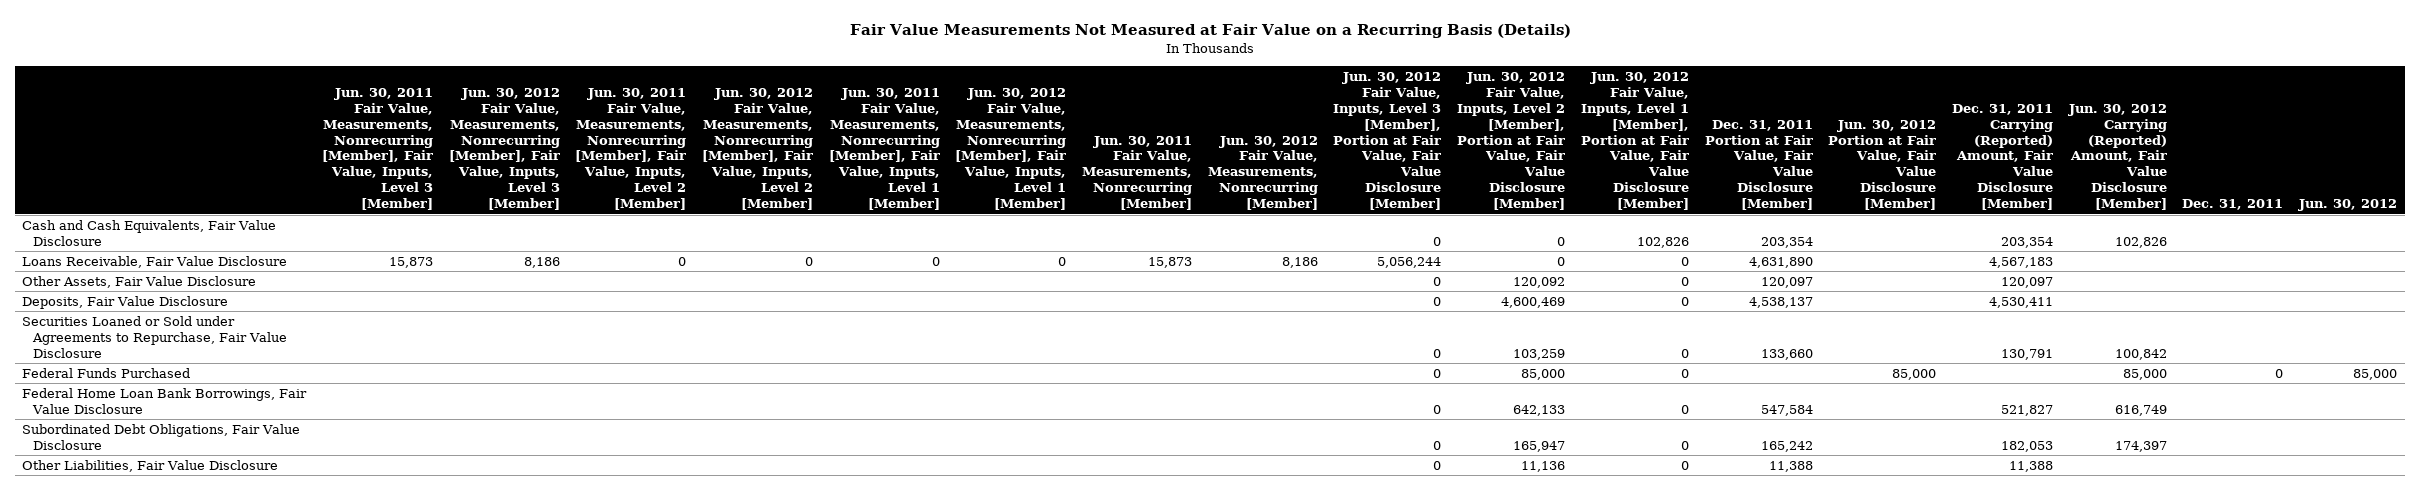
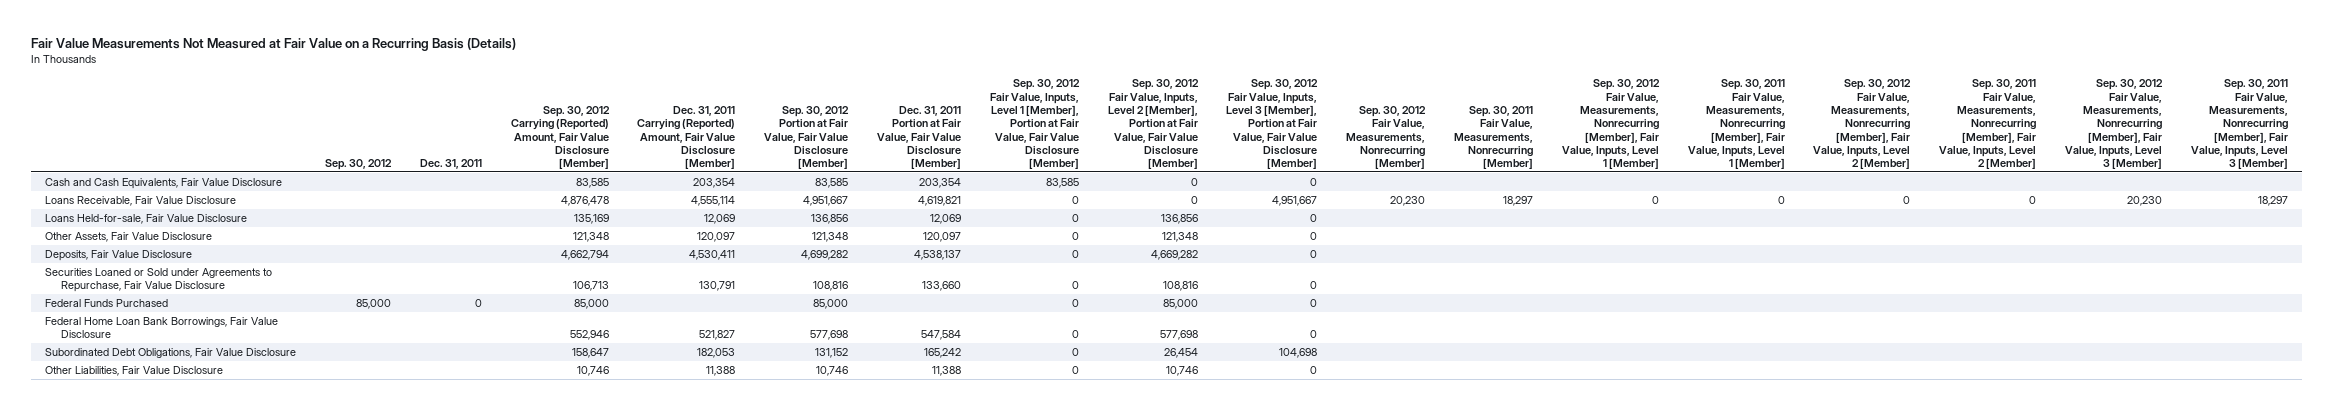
- | Jun. 30, 2011 Fair Value, Measurements, Nonrecurring [Member], Fair Value, Inputs, Level 3 [Member] | Jun. 30, 2012 Fair Value, Measurements, Nonrecurring [Member], Fair Value, Inputs, Level 3 [Member] | Jun. 30, 2011 Fair Value, Measurements, Nonrecurring [Member], Fair Value, Inputs, Level 2 [Member] | Jun. 30, 2012 Fair Value, Measurements, Nonrecurring [Member], Fair Value, Inputs, Level 2 [Member] | Jun. 30, 2011 Fair Value, Measurements, Nonrecurring [Member], Fair Value, Inputs, Level 1 [Member] | Jun. 30, 2012 Fair Value, Measurements, Nonrecurring [Member], Fair Value, Inputs, Level 1 [Member] | Jun. 30, 2011 Fair Value, Measurements, Nonrecurring [Member] | Jun. 30, 2012 Fair Value, Measurements, Nonrecurring [Member] | Jun. 30, 2012 Fair Value, Inputs, Level 3 [Member], Portion at Fair Value, Fair Value Disclosure [Member] | Jun. 30, 2012 Fair Value, Inputs, Level 2 [Member], Portion at Fair Value, Fair Value Disclosure [Member] | Jun. 30, 2012 Fair Value, Inputs, Level 1 [Member], Portion at Fair Value, Fair Value Disclosure [Member] | Dec. 31, 2011 Portion at Fair Value, Fair Value Disclosure [Member] | Jun. 30, 2012 Portion at Fair Value, Fair Value Disclosure [Member] | Dec. 31, 2011 Carrying (Reported) Amount, Fair Value Disclosure [Member] | Jun. 30, 2012 Carrying (Reported) Amount, Fair Value Disclosure [Member] | Dec. 31, 2011 | Jun. 30, 2012
+ | Sep. 30, 2012 | Dec. 31, 2011 | Sep. 30, 2012 Carrying (Reported) Amount, Fair Value Disclosure [Member] | Dec. 31, 2011 Carrying (Reported) Amount, Fair Value Disclosure [Member] | Sep. 30, 2012 Portion at Fair Value, Fair Value Disclosure [Member] | Dec. 31, 2011 Portion at Fair Value, Fair Value Disclosure [Member] | Sep. 30, 2012 Fair Value, Inputs, Level 1 [Member], Portion at Fair Value, Fair Value Disclosure [Member] | Sep. 30, 2012 Fair Value, Inputs, Level 2 [Member], Portion at Fair Value, Fair Value Disclosure [Member] | Sep. 30, 2012 Fair Value, Inputs, Level 3 [Member], Portion at Fair Value, Fair Value Disclosure [Member] | Sep. 30, 2012 Fair Value, Measurements, Nonrecurring [Member] | Sep. 30, 2011 Fair Value, Measurements, Nonrecurring [Member] | Sep. 30, 2012 Fair Value, Measurements, Nonrecurring [Member], Fair Value, Inputs, Level 1 [Member] | Sep. 30, 2011 Fair Value, Measurements, Nonrecurring [Member], Fair Value, Inputs, Level 1 [Member] | Sep. 30, 2012 Fair Value, Measurements, Nonrecurring [Member], Fair Value, Inputs, Level 2 [Member] | Sep. 30, 2011 Fair Value, Measurements, Nonrecurring [Member], Fair Value, Inputs, Level 2 [Member] | Sep. 30, 2012 Fair Value, Measurements, Nonrecurring [Member], Fair Value, Inputs, Level 3 [Member] | Sep. 30, 2011 Fair Value, Measurements, Nonrecurring [Member], Fair Value, Inputs, Level 3 [Member]
- Loans Receivable, Fair Value Disclosure | 15,873 | 8,186 | 0 | 0 | 0 | 0 | 15,873 | 8,186 | 5,056,244 | 0 | 0 | 4,631,890 | | 4,567,183 | | |
+ Loans Receivable, Fair Value Disclosure | | | 4,876,478 | 4,555,114 | 4,951,667 | 4,619,821 | 0 | 0 | 4,951,667 | 20,230 | 18,297 | 0 | 0 | 0 | 0 | 20,230 | 18,297
+ Loans Held-for-sale, Fair Value Disclosure | | | 135,169 | 12,069 | 136,856 | 12,069 | 0 | 136,856 | 0 | | | | | | | |

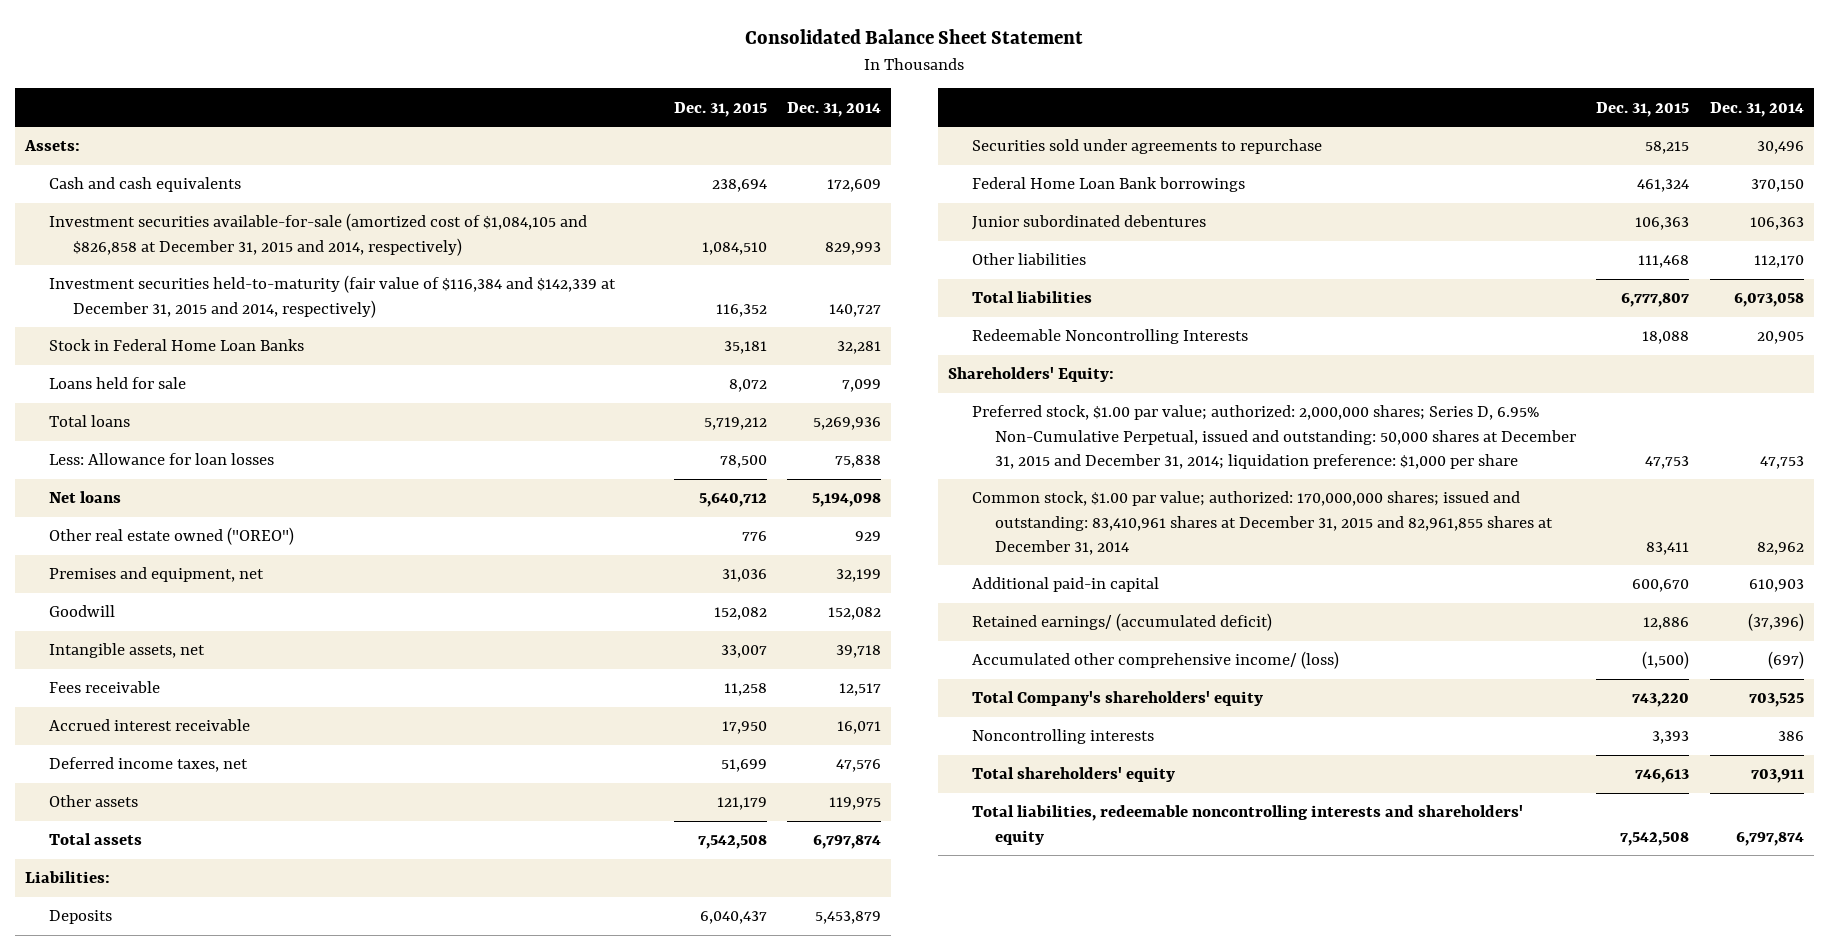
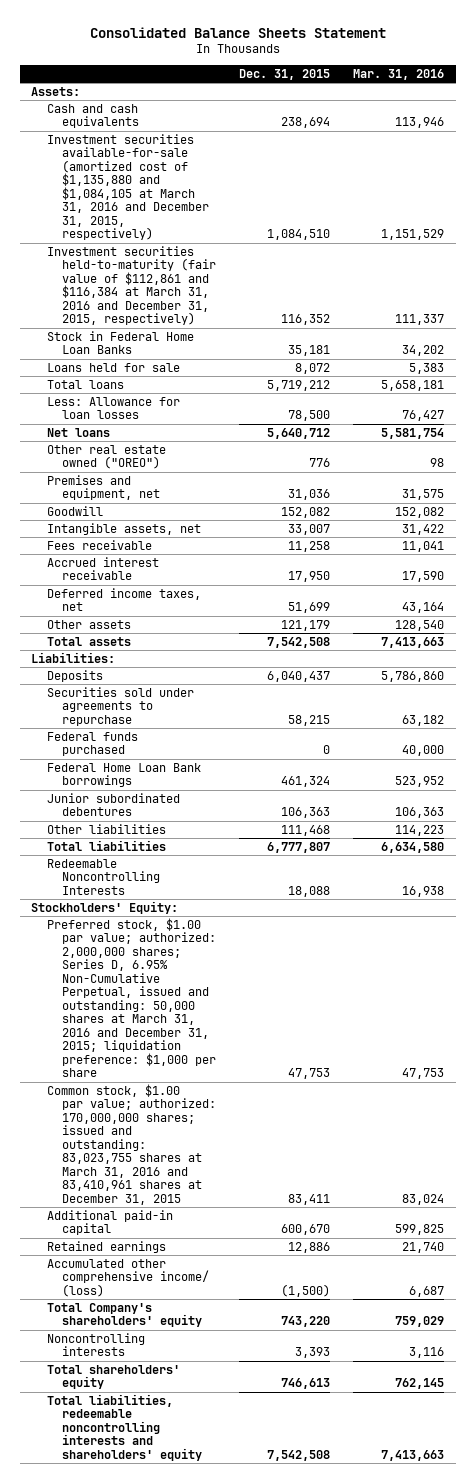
- Consolidated Balance Sheet Statement
+ Consolidated Balance Sheets Statement
- | Dec. 31, 2015 | Dec. 31, 2014
+ | Dec. 31, 2015 | Mar. 31, 2016
- Investment securities available-for-sale (amortized cost of $1,084,105 and $826,858 at December 31, 2015 and 2014, respectively) | 1,084,510 | 829,993
- Investment securities held-to-maturity (fair value of $116,384 and $142,339 at December 31, 2015 and 2014, respectively) | 116,352 | 140,727
+ Investment securities available-for-sale (amortized cost of $1,135,880 and $1,084,105 at March 31, 2016 and December 31, 2015, respectively) | 1,084,510 | 1,151,529
+ Investment securities held-to-maturity (fair value of $112,861 and $116,384 at March 31, 2016 and December 31, 2015, respectively) | 116,352 | 111,337
+ Federal funds purchased | 0 | 40,000
- Shareholders' Equity:
- Preferred stock, $1.00 par value; authorized: 2,000,000 shares; Series D, 6.95% Non-Cumulative Perpetual, issued and outstanding: 50,000 shares at December 31, 2015 and December 31, 2014; liquidation preference: $1,000 per share | 47,753 | 47,753
- Common stock, $1.00 par value; authorized: 170,000,000 shares; issued and outstanding: 83,410,961 shares at December 31, 2015 and 82,961,855 shares at December 31, 2014 | 83,411 | 82,962
+ Stockholders' Equity:
+ Preferred stock, $1.00 par value; authorized: 2,000,000 shares; Series D, 6.95% Non-Cumulative Perpetual, issued and outstanding: 50,000 shares at March 31, 2016 and December 31, 2015; liquidation preference: $1,000 per share | 47,753 | 47,753
+ Common stock, $1.00 par value; authorized: 170,000,000 shares; issued and outstanding: 83,023,755 shares at March 31, 2016 and 83,410,961 shares at December 31, 2015 | 83,411 | 83,024
- Retained earnings/ (accumulated deficit) | 12,886 | (37,396)
+ Retained earnings | 12,886 | 21,740

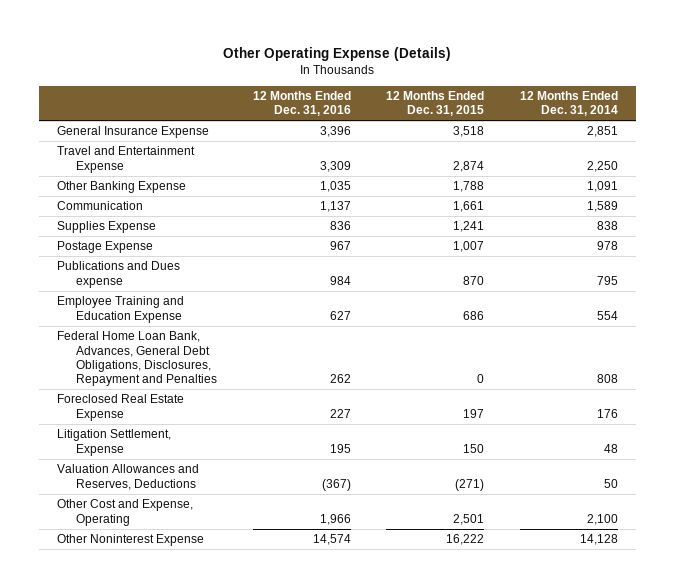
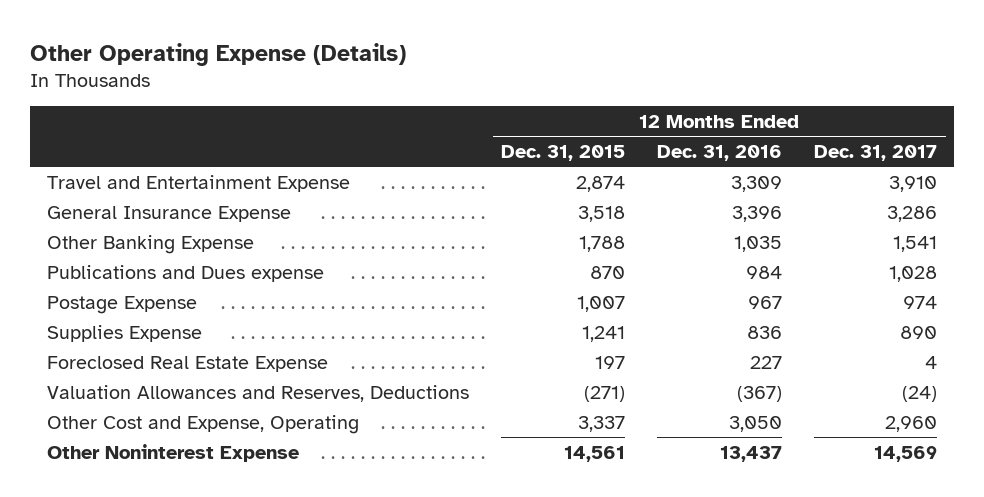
- | 12 Months Ended Dec. 31, 2016 | 12 Months Ended Dec. 31, 2015 | 12 Months Ended Dec. 31, 2014
+ | 12 Months Ended Dec. 31, 2015 | 12 Months Ended Dec. 31, 2016 | 12 Months Ended Dec. 31, 2017
moved down: General Insurance Expense | 3,518 | 3,396 | 3,286
- Communication | 1,137 | 1,661 | 1,589
- Employee Training and Education Expense | 627 | 686 | 554
- Federal Home Loan Bank, Advances, General Debt Obligations, Disclosures, Repayment and Penalties | 262 | 0 | 808
moved down: Postage Expense | 1,007 | 967 | 974
moved down: Supplies Expense | 1,241 | 836 | 890
- Litigation Settlement, Expense | 195 | 150 | 48
- Other Cost and Expense, Operating | 1,966 | 2,501 | 2,100
- Other Noninterest Expense | 14,574 | 16,222 | 14,128
+ Other Cost and Expense, Operating | 3,337 | 3,050 | 2,960
+ Other Noninterest Expense | 14,561 | 13,437 | 14,569

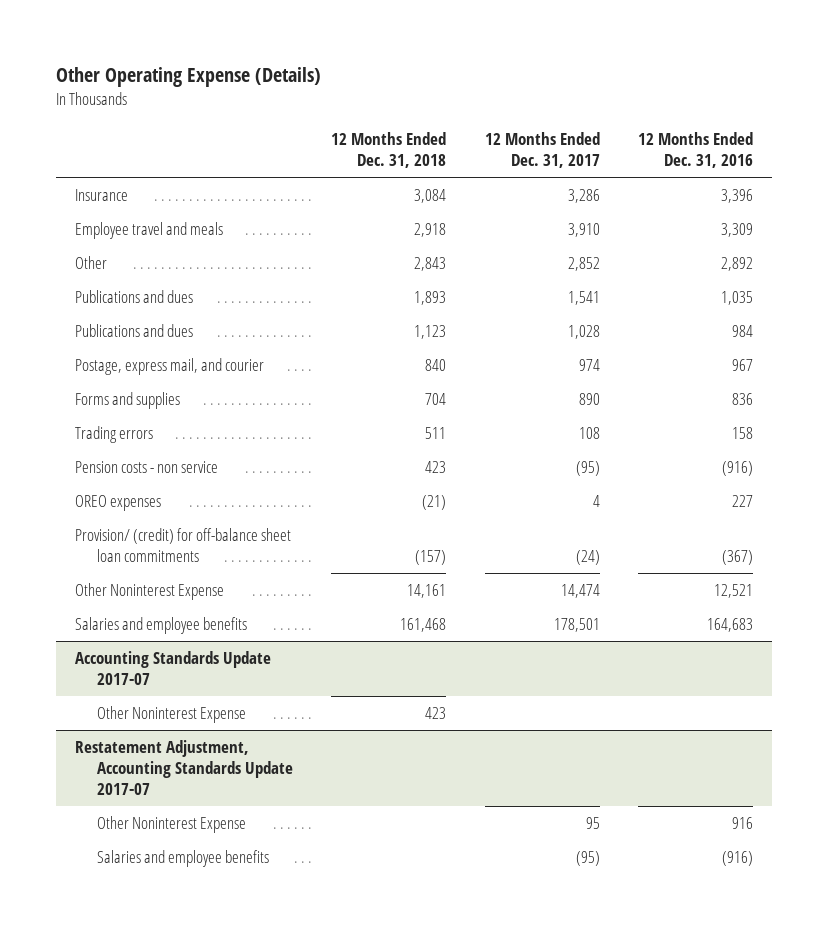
- | 12 Months Ended Dec. 31, 2015 | 12 Months Ended Dec. 31, 2016 | 12 Months Ended Dec. 31, 2017
+ | 12 Months Ended Dec. 31, 2018 | 12 Months Ended Dec. 31, 2017 | 12 Months Ended Dec. 31, 2016
- Travel and Entertainment Expense | 2,874 | 3,309 | 3,910
- General Insurance Expense | 3,518 | 3,396 | 3,286
- Other Banking Expense | 1,788 | 1,035 | 1,541
- Publications and Dues expense | 870 | 984 | 1,028
- Postage Expense | 1,007 | 967 | 974
- Supplies Expense | 1,241 | 836 | 890
- Foreclosed Real Estate Expense | 197 | 227 | 4
- Valuation Allowances and Reserves, Deductions | (271) | (367) | (24)
- Other Cost and Expense, Operating | 3,337 | 3,050 | 2,960
- Other Noninterest Expense | 14,561 | 13,437 | 14,569
+ Insurance | 3,084 | 3,286 | 3,396
+ Employee travel and meals | 2,918 | 3,910 | 3,309
+ Other | 2,843 | 2,852 | 2,892
+ Publications and dues | 1,893 | 1,541 | 1,035
+ Publications and dues | 1,123 | 1,028 | 984
+ Postage, express mail, and courier | 840 | 974 | 967
+ Forms and supplies | 704 | 890 | 836
+ Trading errors | 511 | 108 | 158
+ Pension costs - non service | 423 | (95) | (916)
+ OREO expenses | (21) | 4 | 227
+ Provision/ (credit) for off-balance sheet loan commitments | (157) | (24) | (367)
+ Other Noninterest Expense | 14,161 | 14,474 | 12,521
+ Salaries and employee benefits | 161,468 | 178,501 | 164,683
+ Accounting Standards Update 2017-07
+ Other Noninterest Expense | 423 | |
+ Restatement Adjustment, Accounting Standards Update 2017-07
+ Other Noninterest Expense | | 95 | 916
+ Salaries and employee benefits | | (95) | (916)

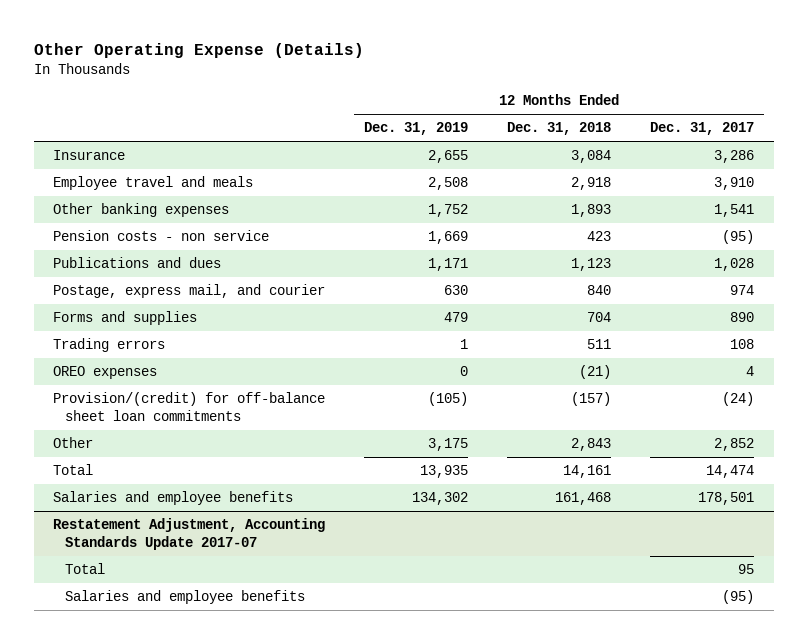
- | 12 Months Ended Dec. 31, 2018 | 12 Months Ended Dec. 31, 2017 | 12 Months Ended Dec. 31, 2016
+ | 12 Months Ended Dec. 31, 2019 | 12 Months Ended Dec. 31, 2018 | 12 Months Ended Dec. 31, 2017
- Publications and dues | 1,893 | 1,541 | 1,035
+ Other banking expenses | 1,752 | 1,893 | 1,541
moved up: Pension costs - non service | 1,669 | 423 | (95)
- Provision/ (credit) for off-balance sheet loan commitments | (157) | (24) | (367)
- Other Noninterest Expense | 14,161 | 14,474 | 12,521
+ Provision/(credit) for off-balance sheet loan commitments | (105) | (157) | (24)
moved down: Other | 3,175 | 2,843 | 2,852
+ Total | 13,935 | 14,161 | 14,474
- Accounting Standards Update 2017-07
- Other Noninterest Expense | 423 | |
@ Restatement Adjustment, Accounting Standards Update 2017-07
- Other Noninterest Expense | | 95 | 916
+ Total | | | 95

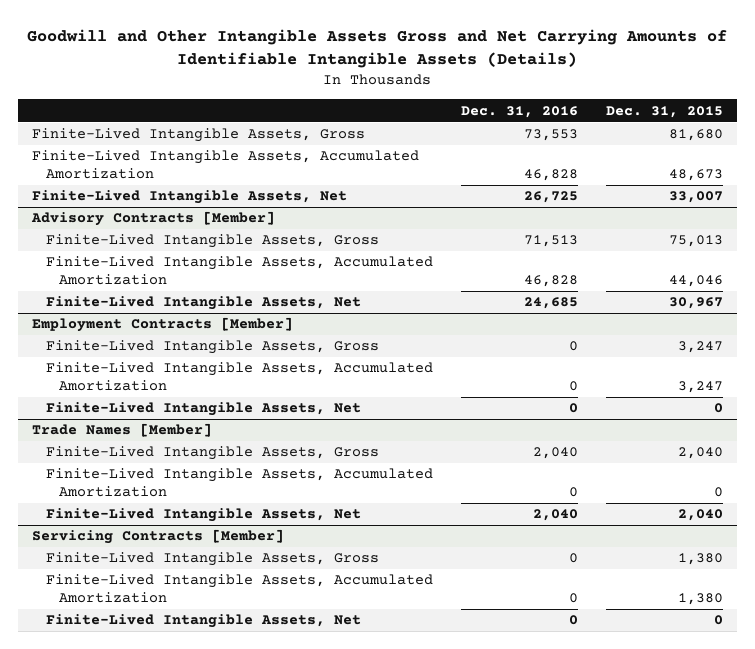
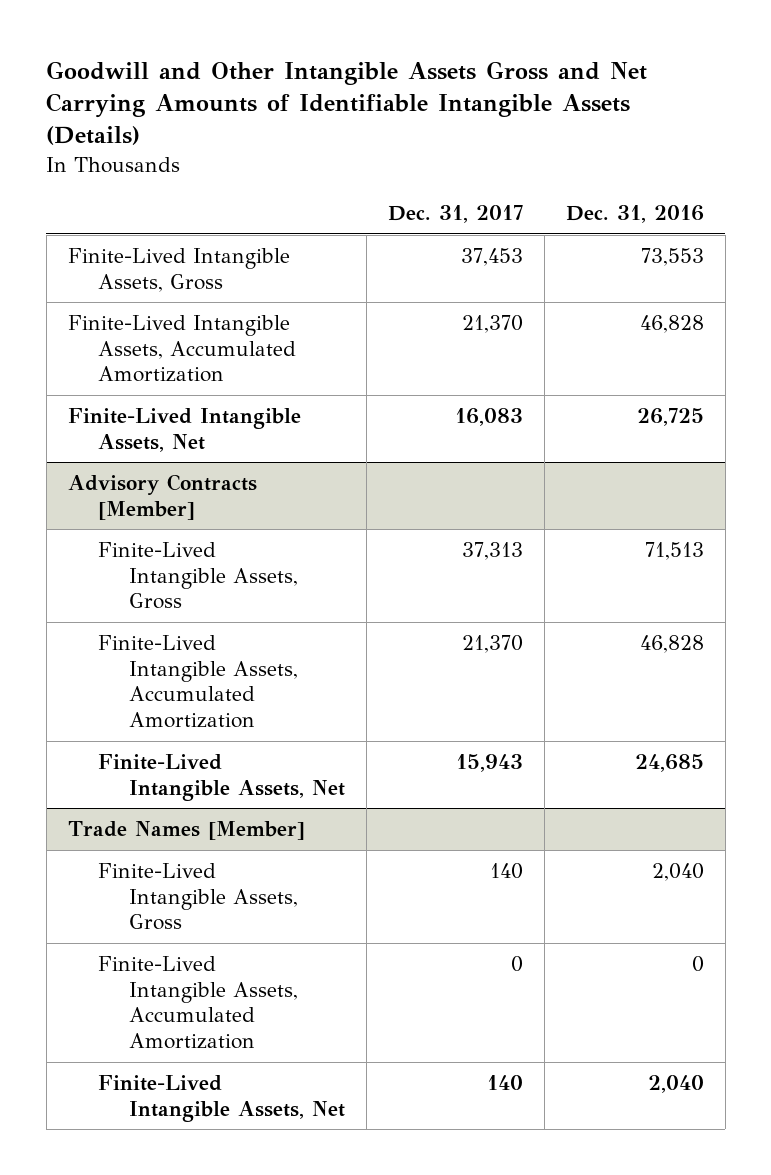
- | Dec. 31, 2016 | Dec. 31, 2015
+ | Dec. 31, 2017 | Dec. 31, 2016
- Employment Contracts [Member]
- Finite-Lived Intangible Assets, Gross | 0 | 3,247
- Finite-Lived Intangible Assets, Accumulated Amortization | 0 | 3,247
- Finite-Lived Intangible Assets, Net | 0 | 0
- Servicing Contracts [Member]
- Finite-Lived Intangible Assets, Gross | 0 | 1,380
- Finite-Lived Intangible Assets, Accumulated Amortization | 0 | 1,380
- Finite-Lived Intangible Assets, Net | 0 | 0

